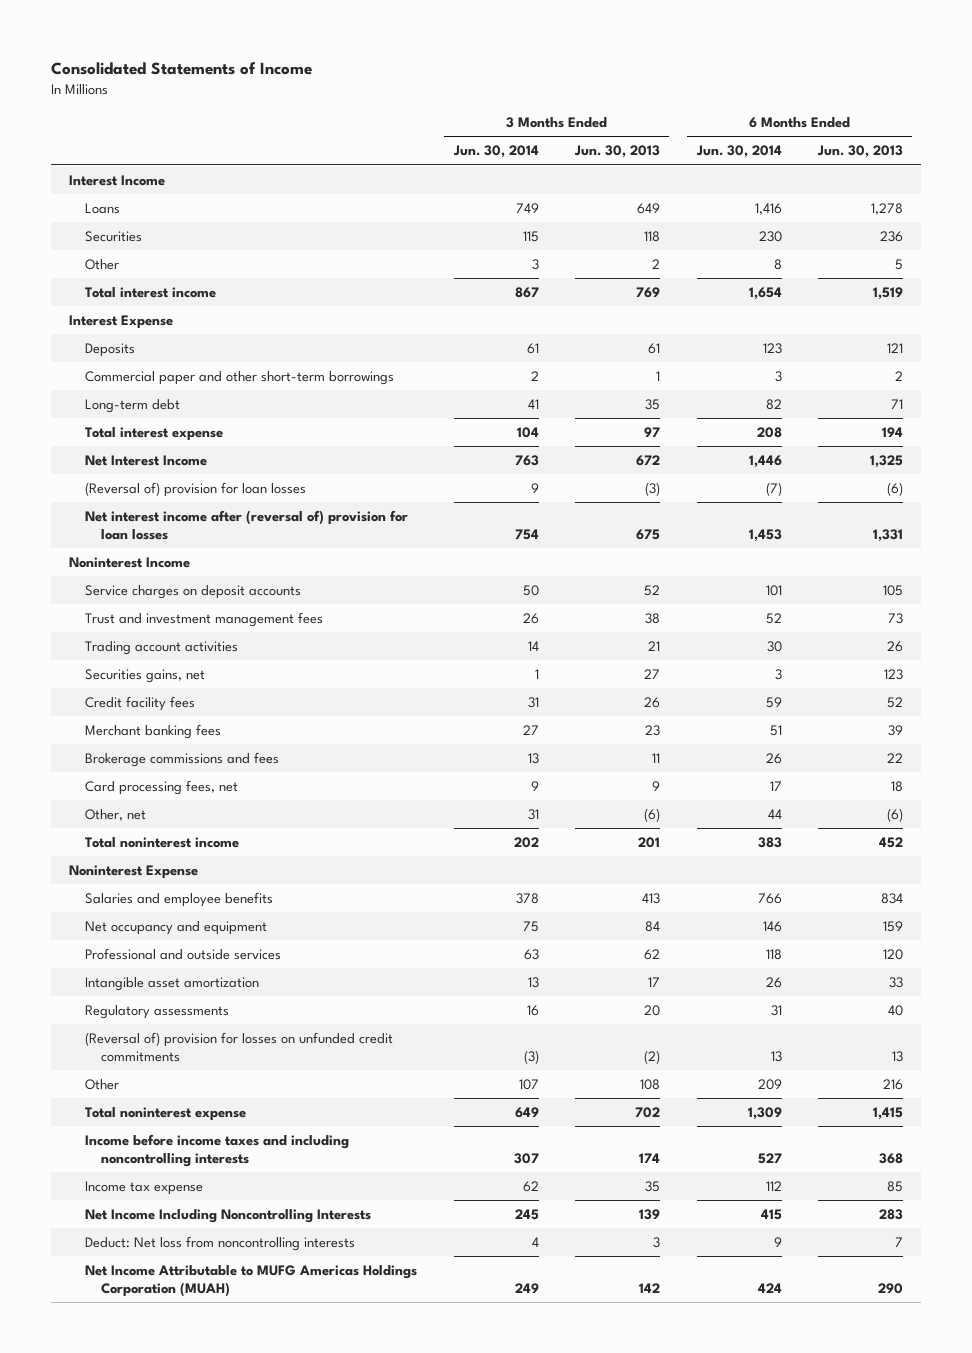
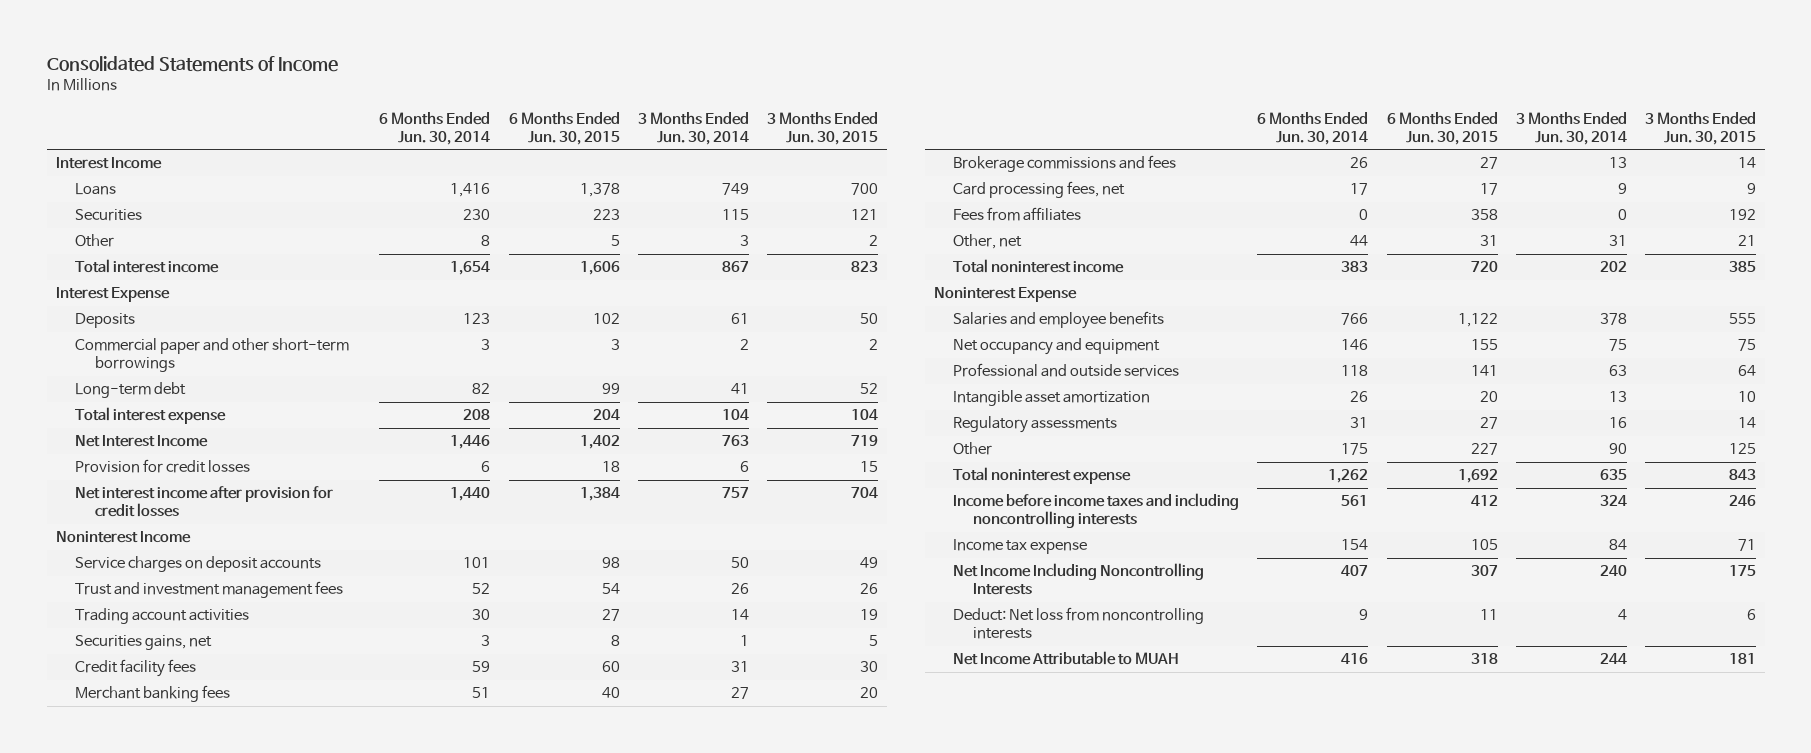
- | 3 Months Ended Jun. 30, 2014 | 3 Months Ended Jun. 30, 2013 | 6 Months Ended Jun. 30, 2014 | 6 Months Ended Jun. 30, 2013
+ | 6 Months Ended Jun. 30, 2014 | 6 Months Ended Jun. 30, 2015 | 3 Months Ended Jun. 30, 2014 | 3 Months Ended Jun. 30, 2015
- (Reversal of) provision for loan losses | 9 | (3) | (7) | (6)
- Net interest income after (reversal of) provision for loan losses | 754 | 675 | 1,453 | 1,331
+ Provision for credit losses | 6 | 18 | 6 | 15
+ Net interest income after provision for credit losses | 1,440 | 1,384 | 757 | 704
+ Fees from affiliates | 0 | 358 | 0 | 192
- (Reversal of) provision for losses on unfunded credit commitments | (3) | (2) | 13 | 13
- Other | 107 | 108 | 209 | 216
- Total noninterest expense | 649 | 702 | 1,309 | 1,415
- Income before income taxes and including noncontrolling interests | 307 | 174 | 527 | 368
- Income tax expense | 62 | 35 | 112 | 85
- Net Income Including Noncontrolling Interests | 245 | 139 | 415 | 283
+ Other | 175 | 227 | 90 | 125
+ Total noninterest expense | 1,262 | 1,692 | 635 | 843
+ Income before income taxes and including noncontrolling interests | 561 | 412 | 324 | 246
+ Income tax expense | 154 | 105 | 84 | 71
+ Net Income Including Noncontrolling Interests | 407 | 307 | 240 | 175
- Net Income Attributable to MUFG Americas Holdings Corporation (MUAH) | 249 | 142 | 424 | 290
+ Net Income Attributable to MUAH | 416 | 318 | 244 | 181

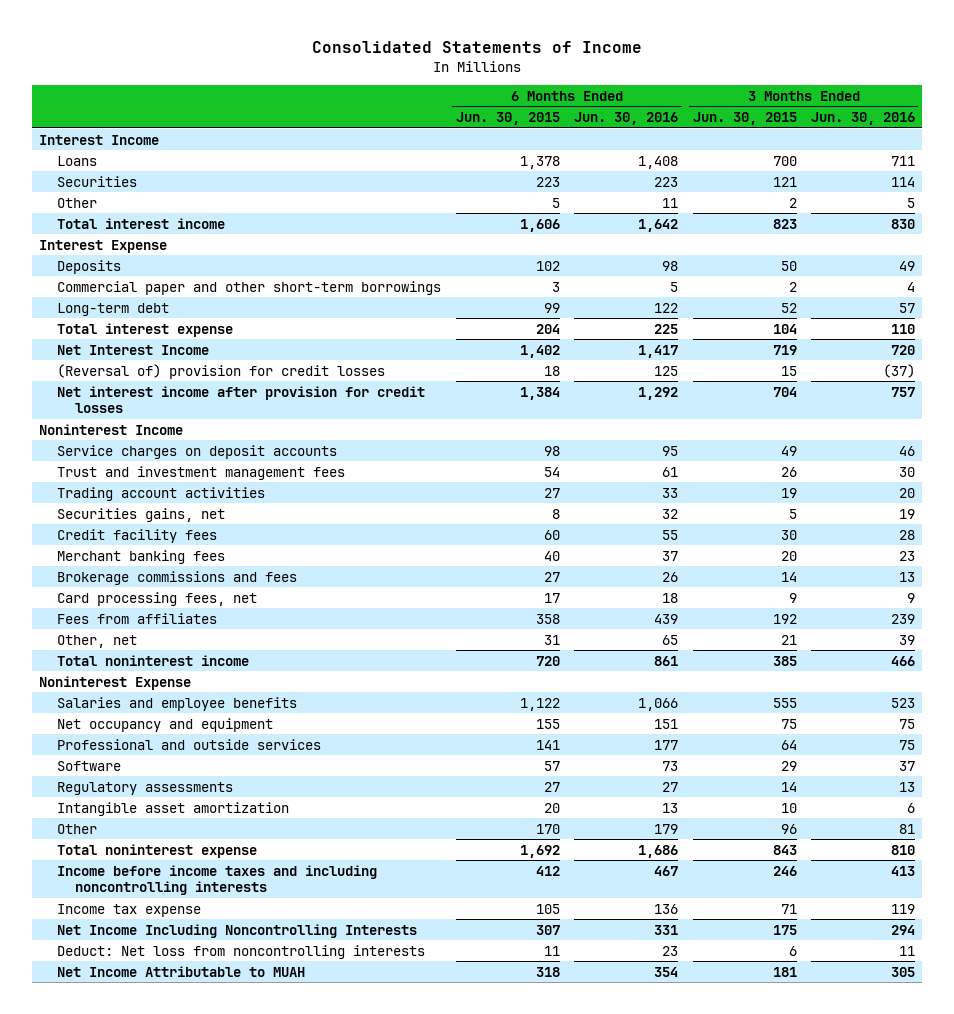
- | 6 Months Ended Jun. 30, 2014 | 6 Months Ended Jun. 30, 2015 | 3 Months Ended Jun. 30, 2014 | 3 Months Ended Jun. 30, 2015
+ | 6 Months Ended Jun. 30, 2015 | 6 Months Ended Jun. 30, 2016 | 3 Months Ended Jun. 30, 2015 | 3 Months Ended Jun. 30, 2016
- Provision for credit losses | 6 | 18 | 6 | 15
+ (Reversal of) provision for credit losses | 18 | 125 | 15 | (37)
+ Software | 57 | 73 | 29 | 37
- Other | 175 | 227 | 90 | 125
moved down: Intangible asset amortization | 20 | 13 | 10 | 6
+ Other | 170 | 179 | 96 | 81

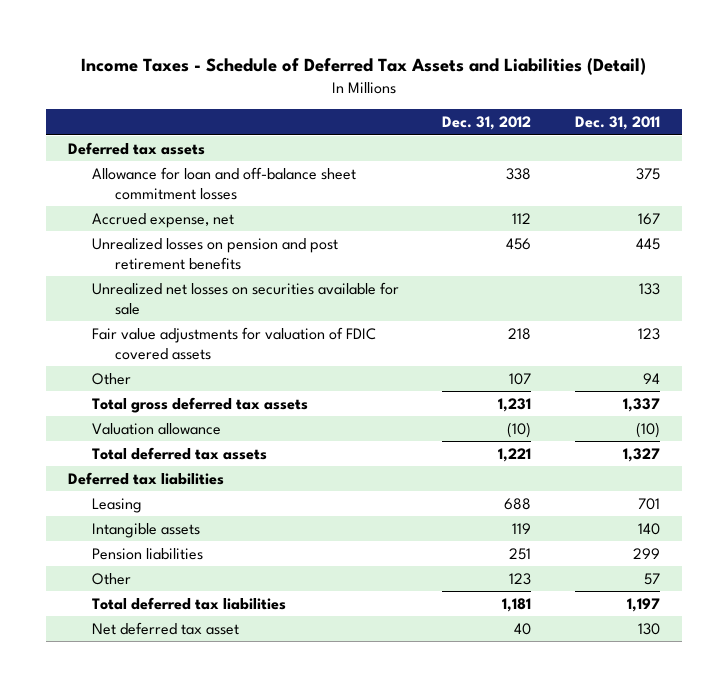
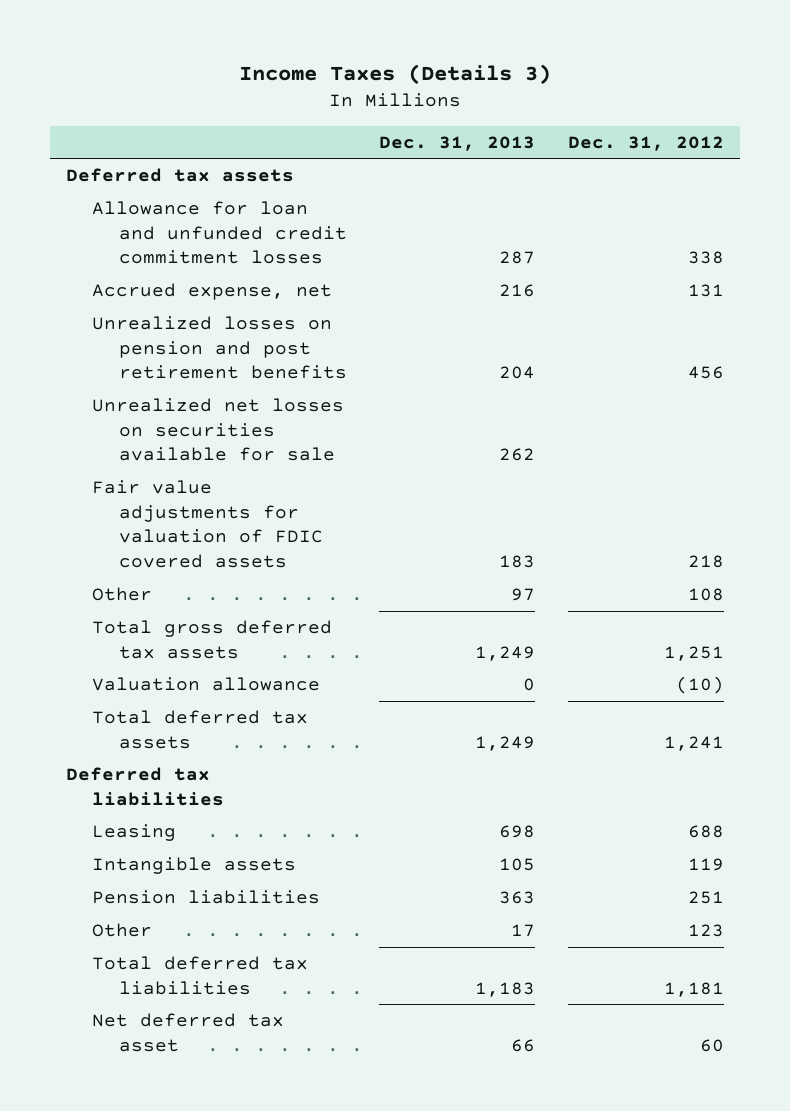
- Income Taxes - Schedule of Deferred Tax Assets and Liabilities (Detail)
+ Income Taxes (Details 3)
- | Dec. 31, 2012 | Dec. 31, 2011
+ | Dec. 31, 2013 | Dec. 31, 2012
- Allowance for loan and off-balance sheet commitment losses | 338 | 375
- Accrued expense, net | 112 | 167
+ Allowance for loan and unfunded credit commitment losses | 287 | 338
+ Accrued expense, net | 216 | 131
- Other | 107 | 94
- Total gross deferred tax assets | 1,231 | 1,337
+ Other | 97 | 108
+ Total gross deferred tax assets | 1,249 | 1,251
- Total deferred tax assets | 1,221 | 1,327
+ Total deferred tax assets | 1,249 | 1,241
- Net deferred tax asset | 40 | 130
+ Net deferred tax asset | 66 | 60

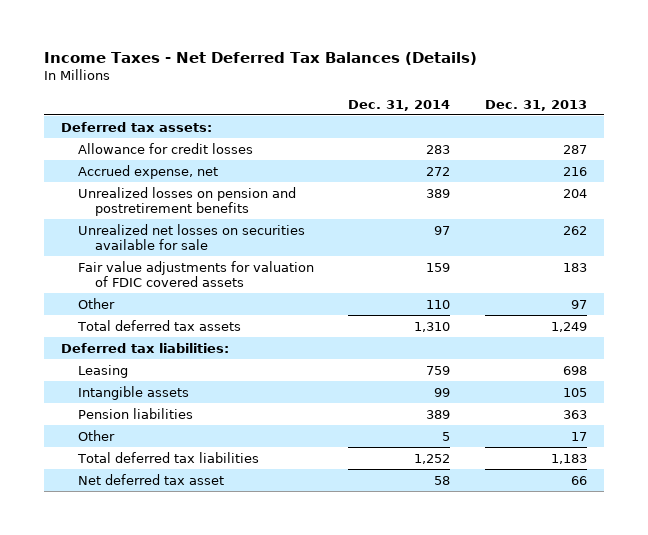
- Income Taxes (Details 3)
+ Income Taxes - Net Deferred Tax Balances (Details)
- | Dec. 31, 2013 | Dec. 31, 2012
+ | Dec. 31, 2014 | Dec. 31, 2013
- Deferred tax assets
- Allowance for loan and unfunded credit commitment losses | 287 | 338
+ Deferred tax assets:
+ Allowance for credit losses | 283 | 287
- Unrealized losses on pension and post retirement benefits | 204 | 456
+ Unrealized losses on pension and postretirement benefits | 389 | 204
- Total gross deferred tax assets | 1,249 | 1,251
- Valuation allowance | 0 | (10)
- Deferred tax liabilities
+ Deferred tax liabilities:

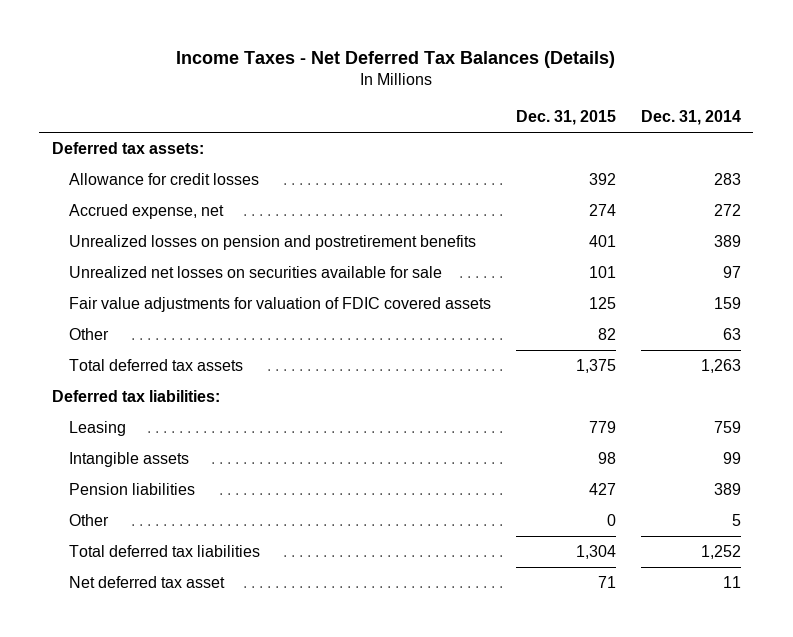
- | Dec. 31, 2014 | Dec. 31, 2013
+ | Dec. 31, 2015 | Dec. 31, 2014
- Other | 110 | 97
- Total deferred tax assets | 1,310 | 1,249
+ Other | 82 | 63
+ Total deferred tax assets | 1,375 | 1,263
- Net deferred tax asset | 58 | 66
+ Net deferred tax asset | 71 | 11

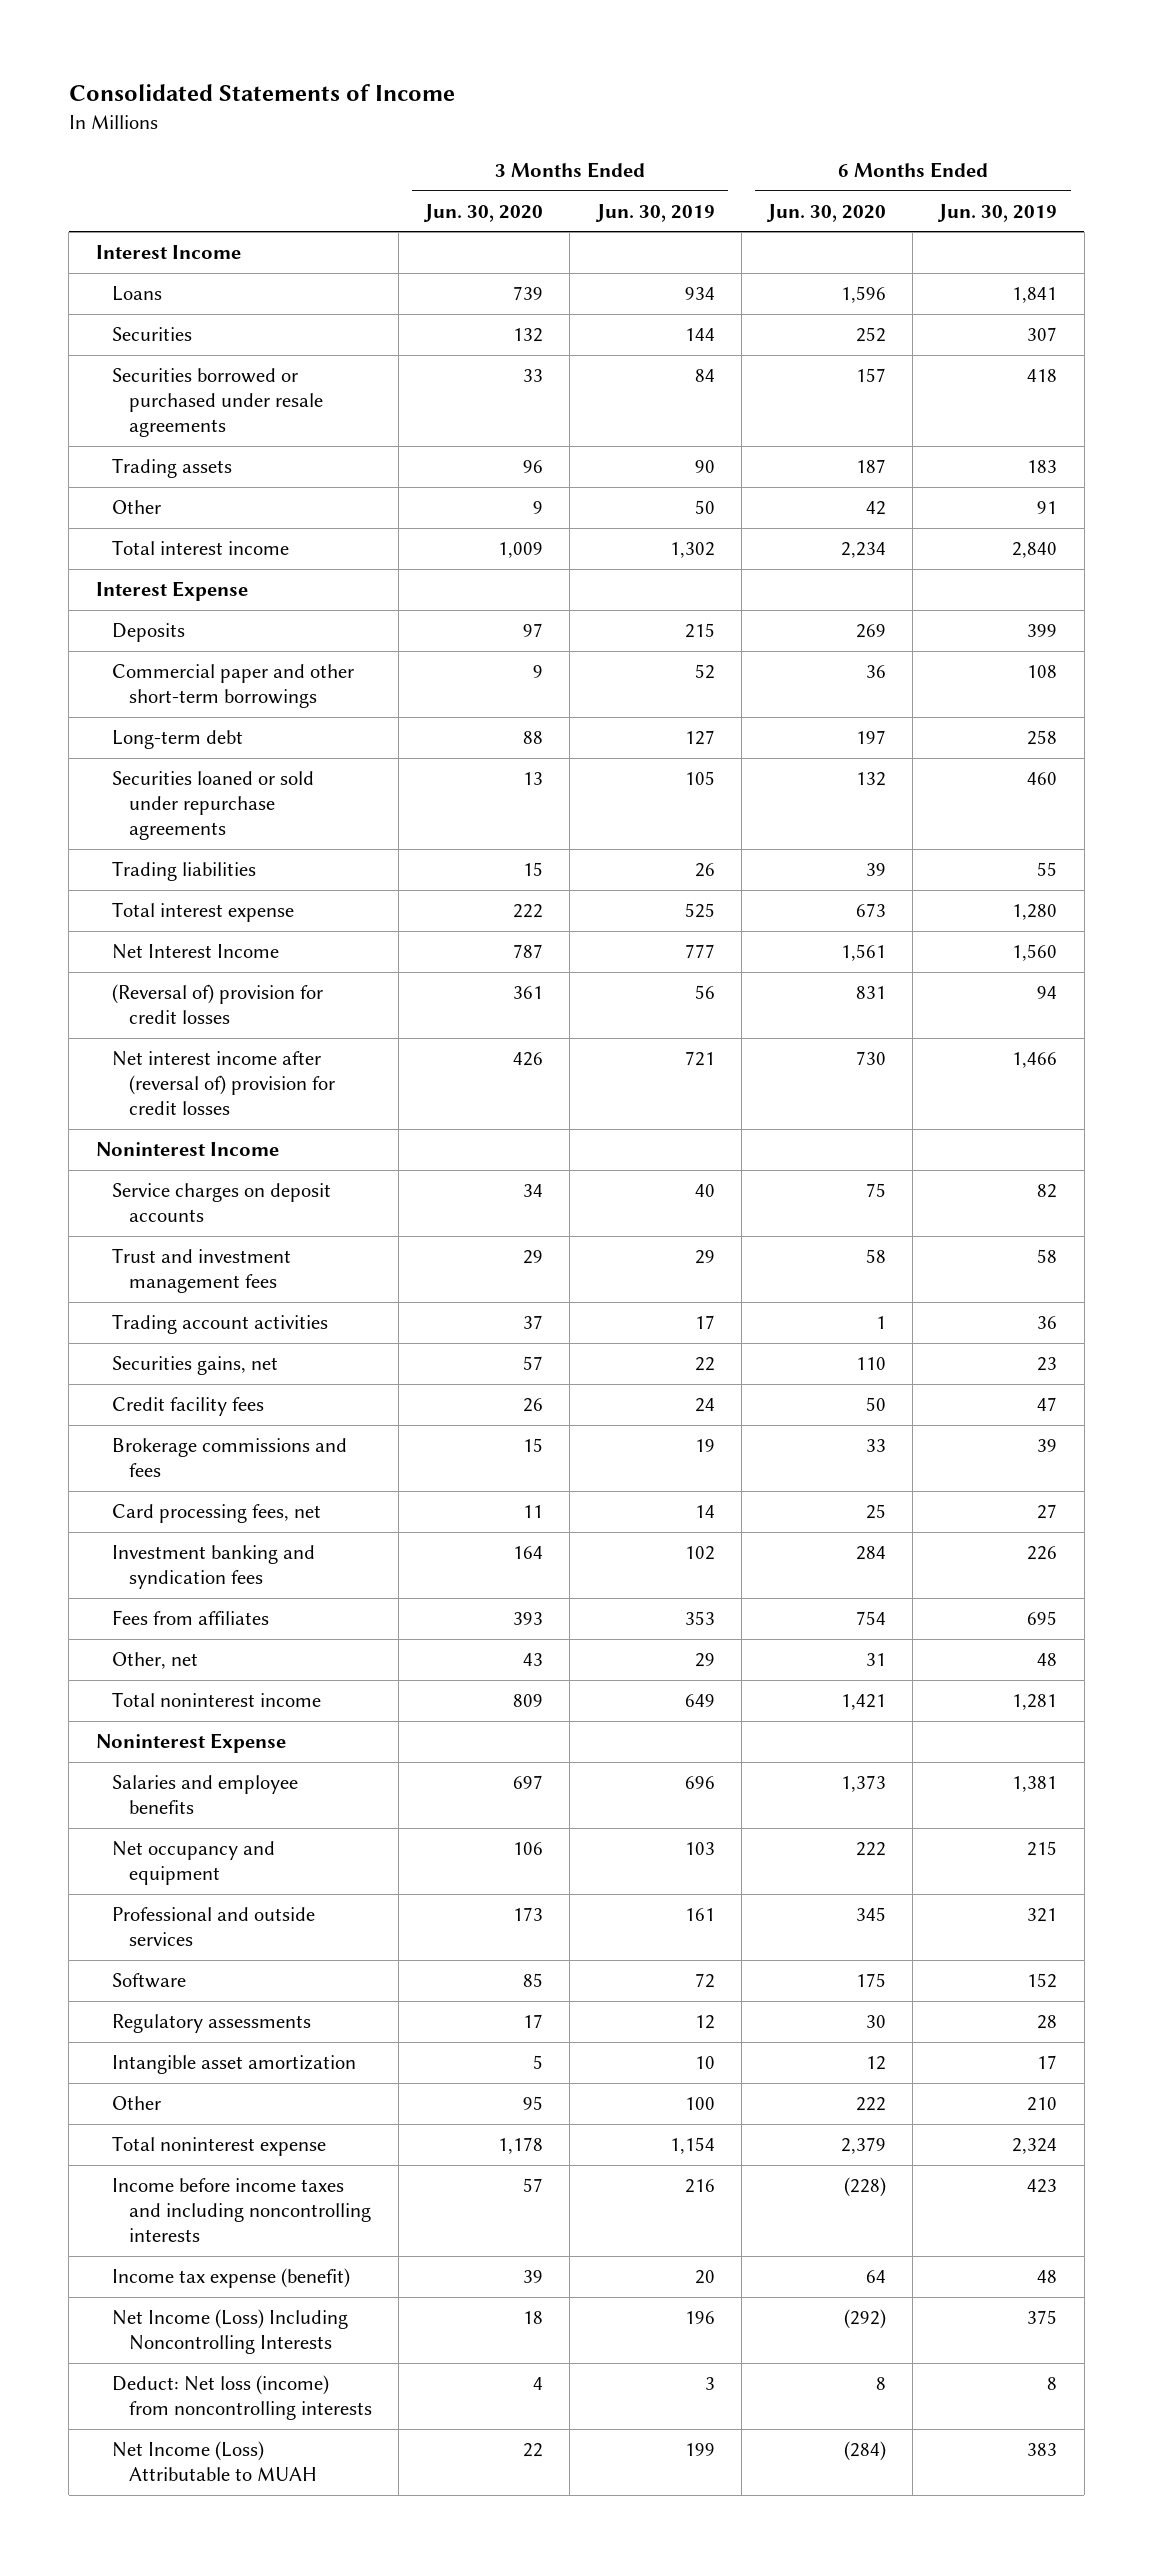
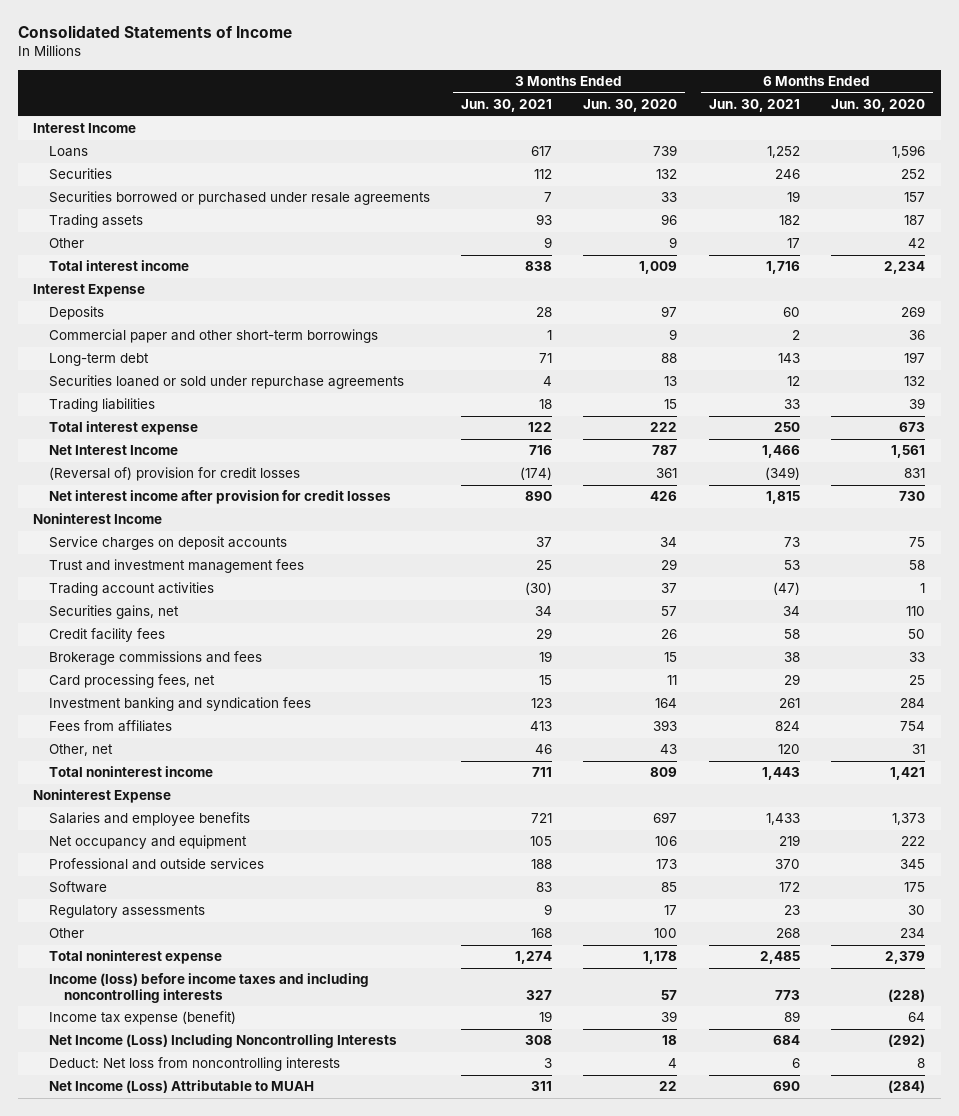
- | 3 Months Ended Jun. 30, 2020 | 3 Months Ended Jun. 30, 2019 | 6 Months Ended Jun. 30, 2020 | 6 Months Ended Jun. 30, 2019
+ | 3 Months Ended Jun. 30, 2021 | 3 Months Ended Jun. 30, 2020 | 6 Months Ended Jun. 30, 2021 | 6 Months Ended Jun. 30, 2020
- Net interest income after (reversal of) provision for credit losses | 426 | 721 | 730 | 1,466
+ Net interest income after provision for credit losses | 890 | 426 | 1,815 | 730
- Intangible asset amortization | 5 | 10 | 12 | 17
- Other | 95 | 100 | 222 | 210
+ Other | 168 | 100 | 268 | 234
- Income before income taxes and including noncontrolling interests | 57 | 216 | (228) | 423
+ Income (loss) before income taxes and including noncontrolling interests | 327 | 57 | 773 | (228)
- Deduct: Net loss (income) from noncontrolling interests | 4 | 3 | 8 | 8
+ Deduct: Net loss from noncontrolling interests | 3 | 4 | 6 | 8

